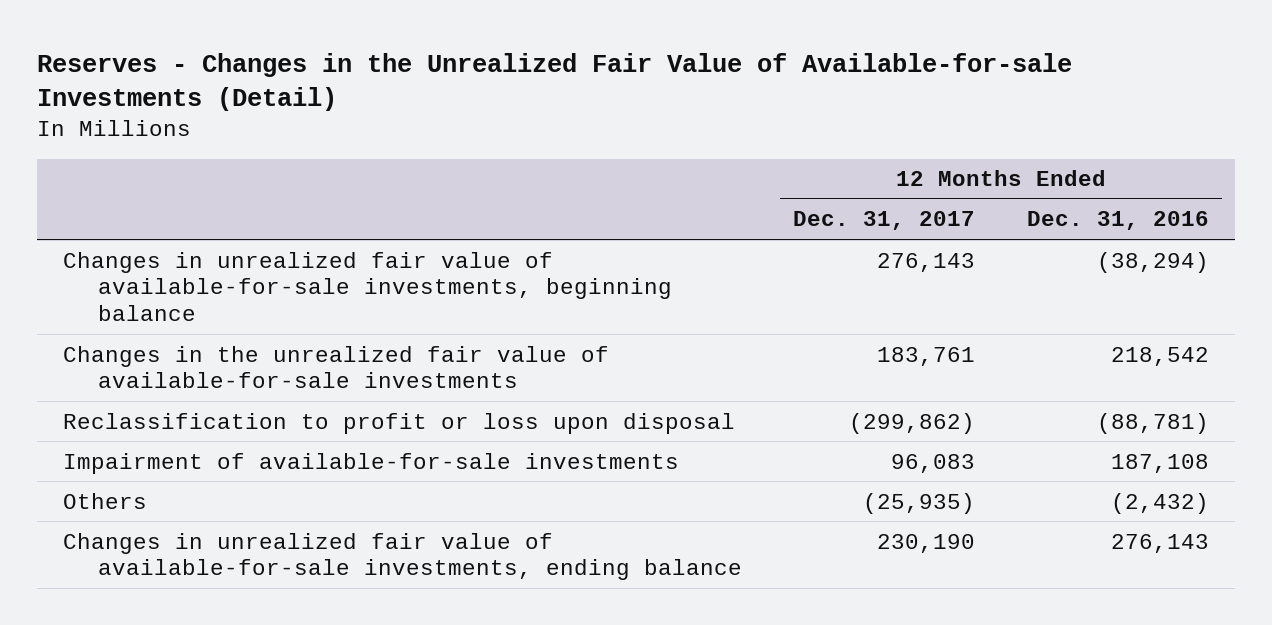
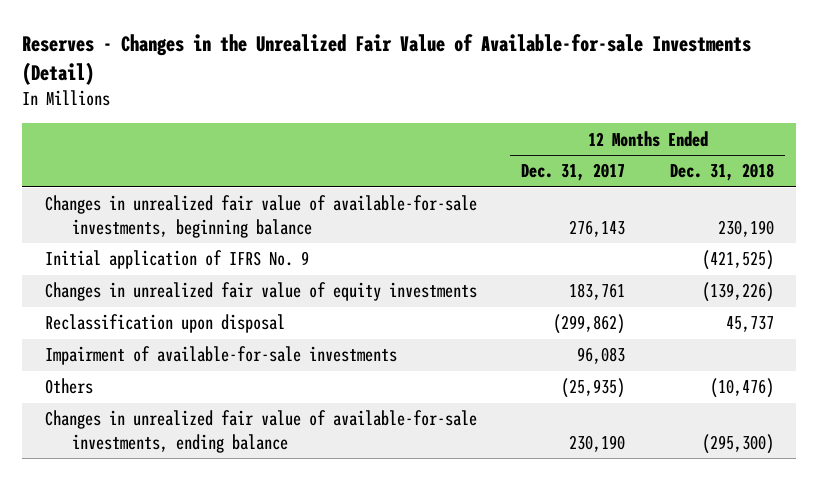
- | 12 Months Ended Dec. 31, 2017 | 12 Months Ended Dec. 31, 2016
+ | 12 Months Ended Dec. 31, 2017 | 12 Months Ended Dec. 31, 2018
- Changes in the unrealized fair value of available-for-sale investments | 183,761 | 218,542
- Reclassification to profit or loss upon disposal | (299,862) | (88,781)
+ Initial application of IFRS No. 9 | | (421,525)
+ Changes in unrealized fair value of equity investments | 183,761 | (139,226)
+ Reclassification upon disposal | (299,862) | 45,737

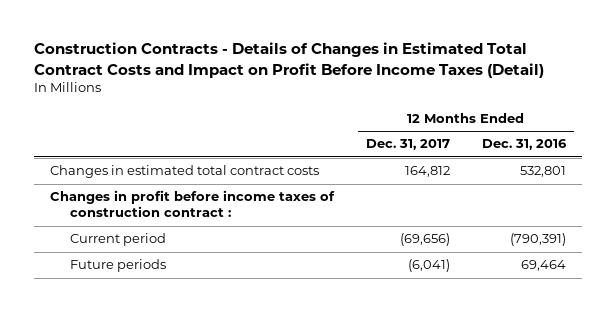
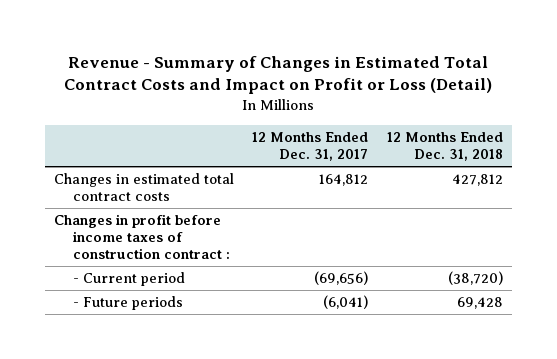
- Construction Contracts - Details of Changes in Estimated Total Contract Costs and Impact on Profit Before Income Taxes (Detail)
+ Revenue - Summary of Changes in Estimated Total Contract Costs and Impact on Profit or Loss (Detail)
- | 12 Months Ended Dec. 31, 2017 | 12 Months Ended Dec. 31, 2016
+ | 12 Months Ended Dec. 31, 2017 | 12 Months Ended Dec. 31, 2018
- Current period | (69,656) | (790,391)
- Future periods | (6,041) | 69,464
+ - Current period | (69,656) | (38,720)
+ - Future periods | (6,041) | 69,428

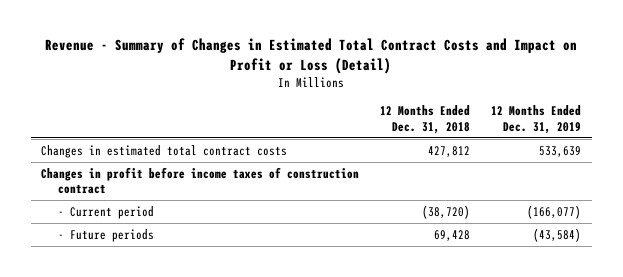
- | 12 Months Ended Dec. 31, 2017 | 12 Months Ended Dec. 31, 2018
+ | 12 Months Ended Dec. 31, 2018 | 12 Months Ended Dec. 31, 2019
- Changes in profit before income taxes of construction contract :
+ Changes in profit before income taxes of construction contract

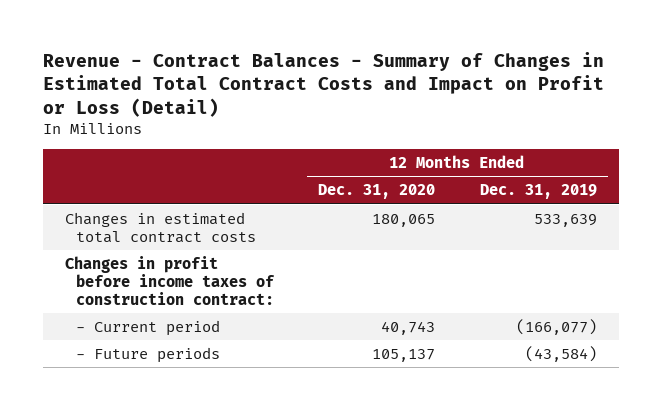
- Revenue - Summary of Changes in Estimated Total Contract Costs and Impact on Profit or Loss (Detail)
+ Revenue - Contract Balances - Summary of Changes in Estimated Total Contract Costs and Impact on Profit or Loss (Detail)
- | 12 Months Ended Dec. 31, 2018 | 12 Months Ended Dec. 31, 2019
+ | 12 Months Ended Dec. 31, 2020 | 12 Months Ended Dec. 31, 2019
- Changes in profit before income taxes of construction contract
+ Changes in profit before income taxes of construction contract:

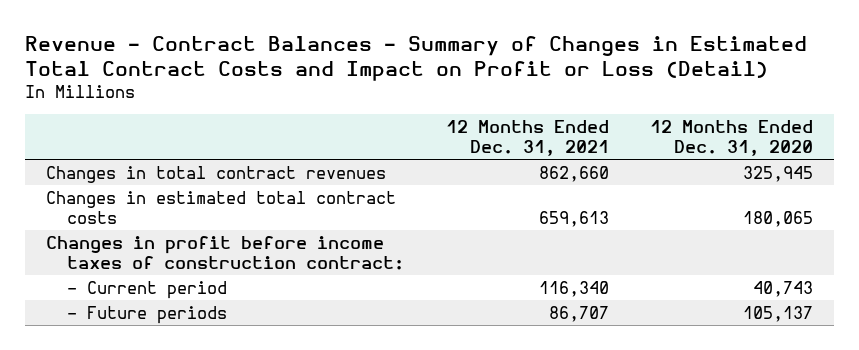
- | 12 Months Ended Dec. 31, 2020 | 12 Months Ended Dec. 31, 2019
+ | 12 Months Ended Dec. 31, 2021 | 12 Months Ended Dec. 31, 2020
+ Changes in total contract revenues | 862,660 | 325,945

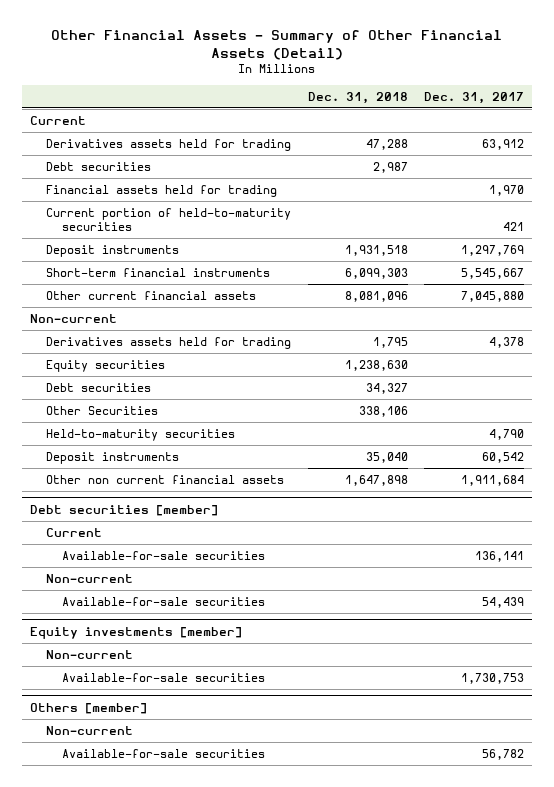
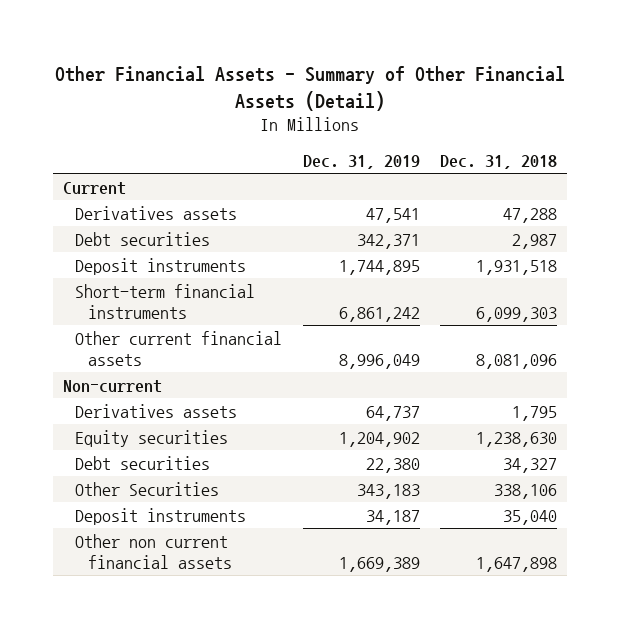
- | Dec. 31, 2018 | Dec. 31, 2017
+ | Dec. 31, 2019 | Dec. 31, 2018
- Derivatives assets held for trading | 47,288 | 63,912
+ Derivatives assets | 47,541 | 47,288
- Financial assets held for trading | | 1,970
- Current portion of held-to-maturity securities | | 421
- Derivatives assets held for trading | 1,795 | 4,378
+ Derivatives assets | 64,737 | 1,795
- Held-to-maturity securities | | 4,790
- Debt securities [member]
- Current
- Available-for-sale securities | | 136,141
- Non-current
- Available-for-sale securities | | 54,439
- Equity investments [member]
- Non-current
- Available-for-sale securities | | 1,730,753
- Others [member]
- Non-current
- Available-for-sale securities | | 56,782

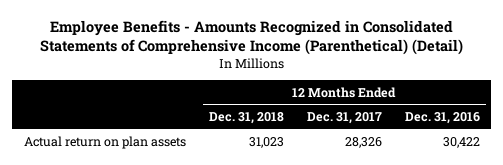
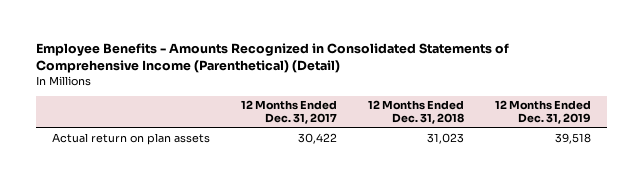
- | 12 Months Ended Dec. 31, 2018 | 12 Months Ended Dec. 31, 2017 | 12 Months Ended Dec. 31, 2016
+ | 12 Months Ended Dec. 31, 2017 | 12 Months Ended Dec. 31, 2018 | 12 Months Ended Dec. 31, 2019
- Actual return on plan assets | 31,023 | 28,326 | 30,422
+ Actual return on plan assets | 30,422 | 31,023 | 39,518

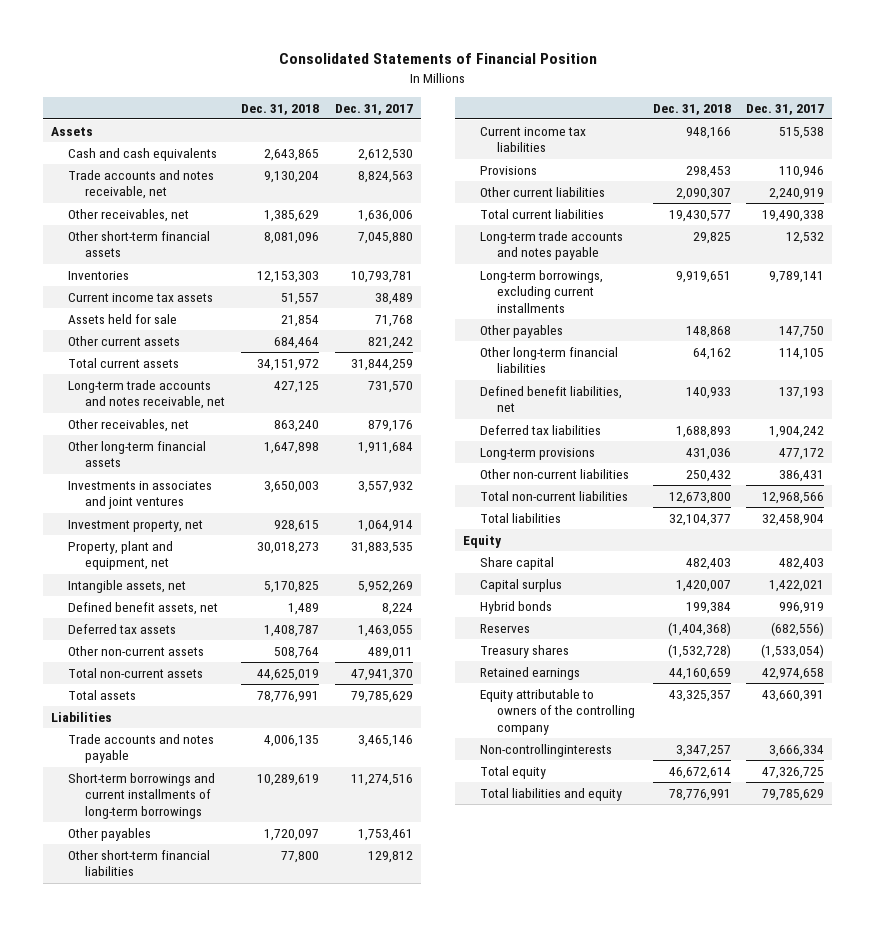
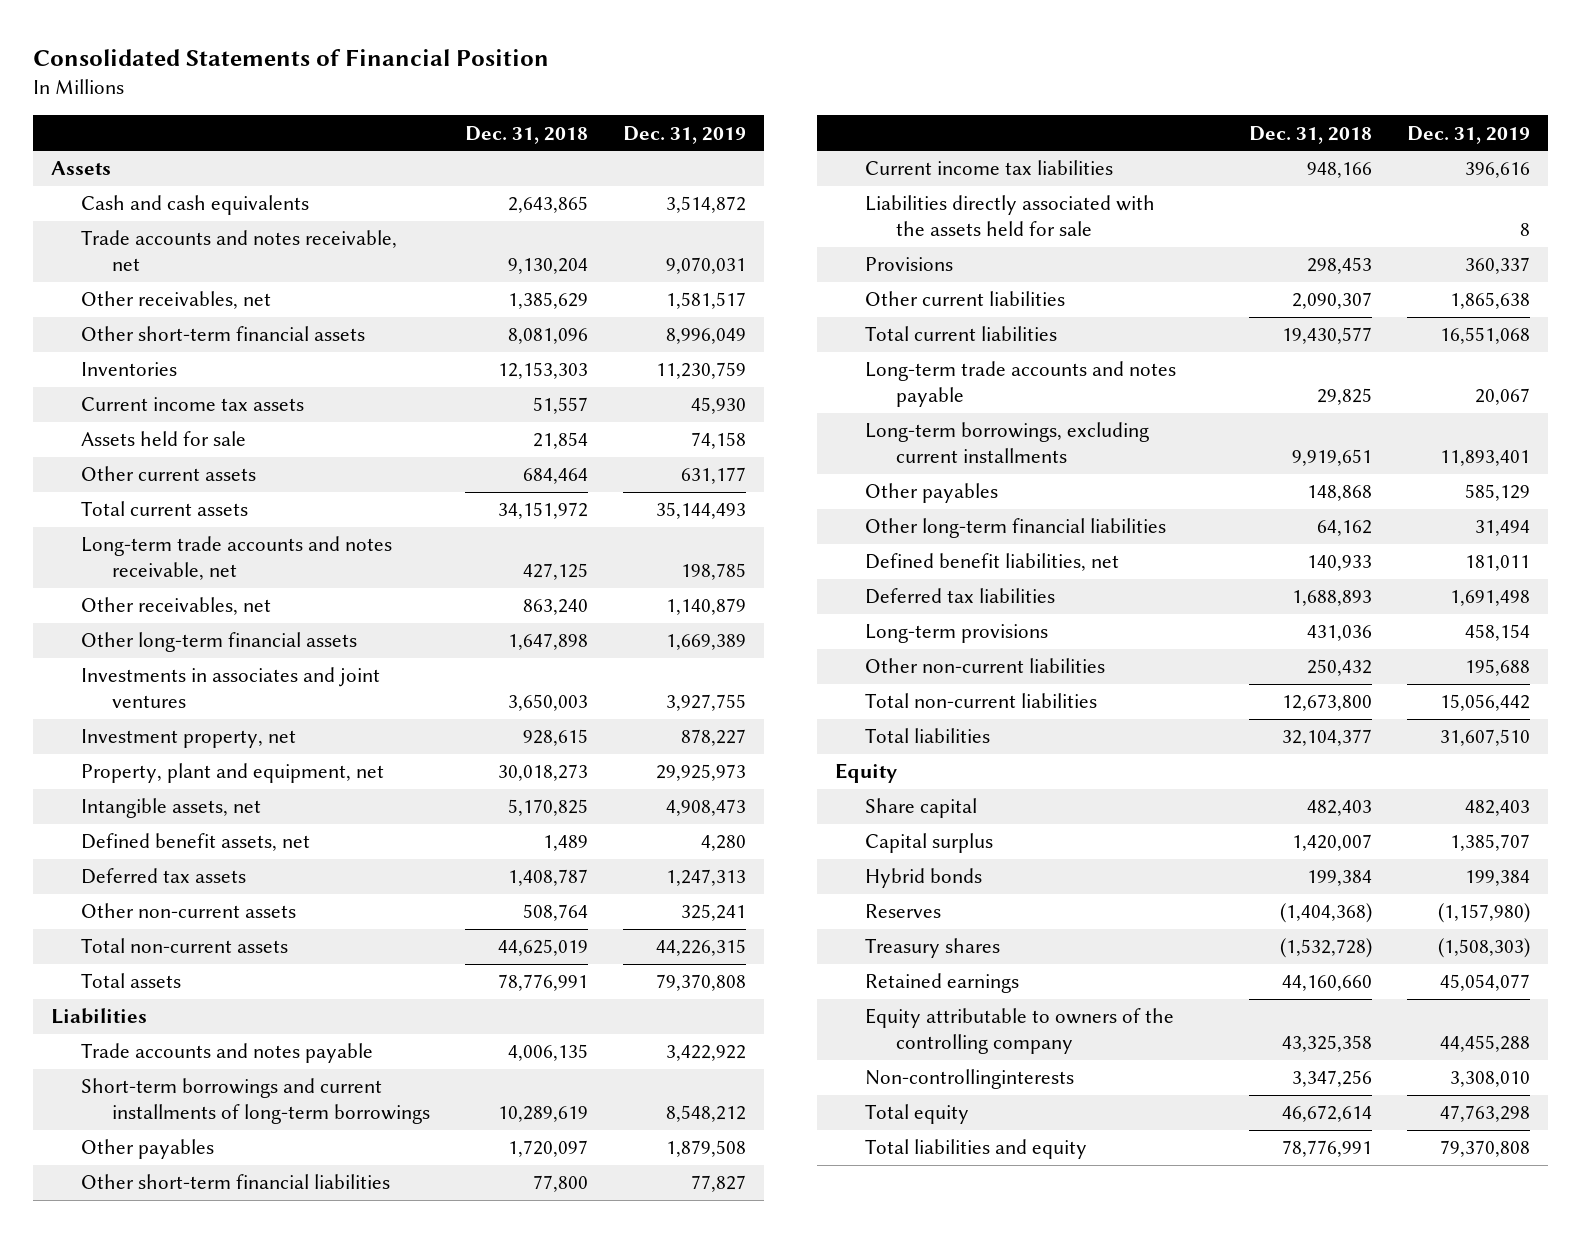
- | Dec. 31, 2018 | Dec. 31, 2017
+ | Dec. 31, 2018 | Dec. 31, 2019
+ Liabilities directly associated with the assets held for sale | | 8
- Retained earnings | 44,160,659 | 42,974,658
- Equity attributable to owners of the controlling company | 43,325,357 | 43,660,391
- Non-controllinginterests | 3,347,257 | 3,666,334
+ Retained earnings | 44,160,660 | 45,054,077
+ Equity attributable to owners of the controlling company | 43,325,358 | 44,455,288
+ Non-controllinginterests | 3,347,256 | 3,308,010

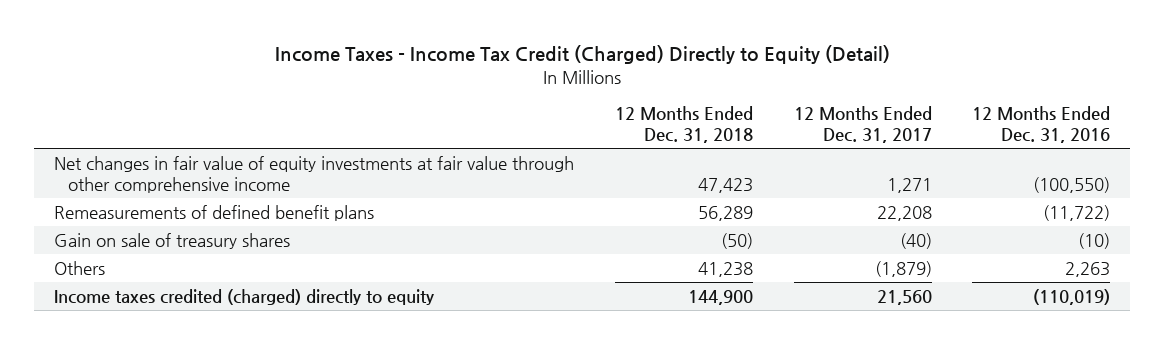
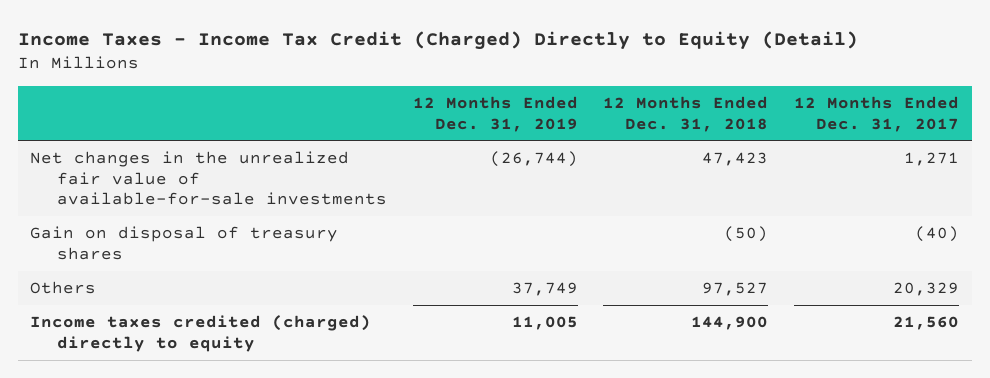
- | 12 Months Ended Dec. 31, 2018 | 12 Months Ended Dec. 31, 2017 | 12 Months Ended Dec. 31, 2016
+ | 12 Months Ended Dec. 31, 2019 | 12 Months Ended Dec. 31, 2018 | 12 Months Ended Dec. 31, 2017
- Net changes in fair value of equity investments at fair value through other comprehensive income | 47,423 | 1,271 | (100,550)
- Remeasurements of defined benefit plans | 56,289 | 22,208 | (11,722)
- Gain on sale of treasury shares | (50) | (40) | (10)
- Others | 41,238 | (1,879) | 2,263
+ Net changes in the unrealized fair value of available-for-sale investments | (26,744) | 47,423 | 1,271
+ Gain on disposal of treasury shares | | (50) | (40)
+ Others | 37,749 | 97,527 | 20,329

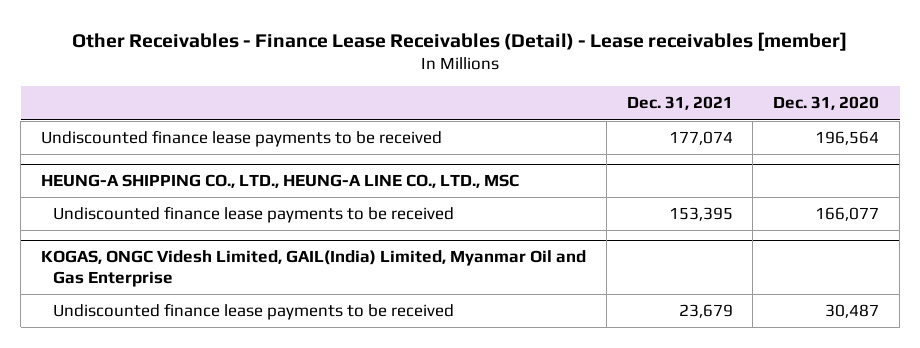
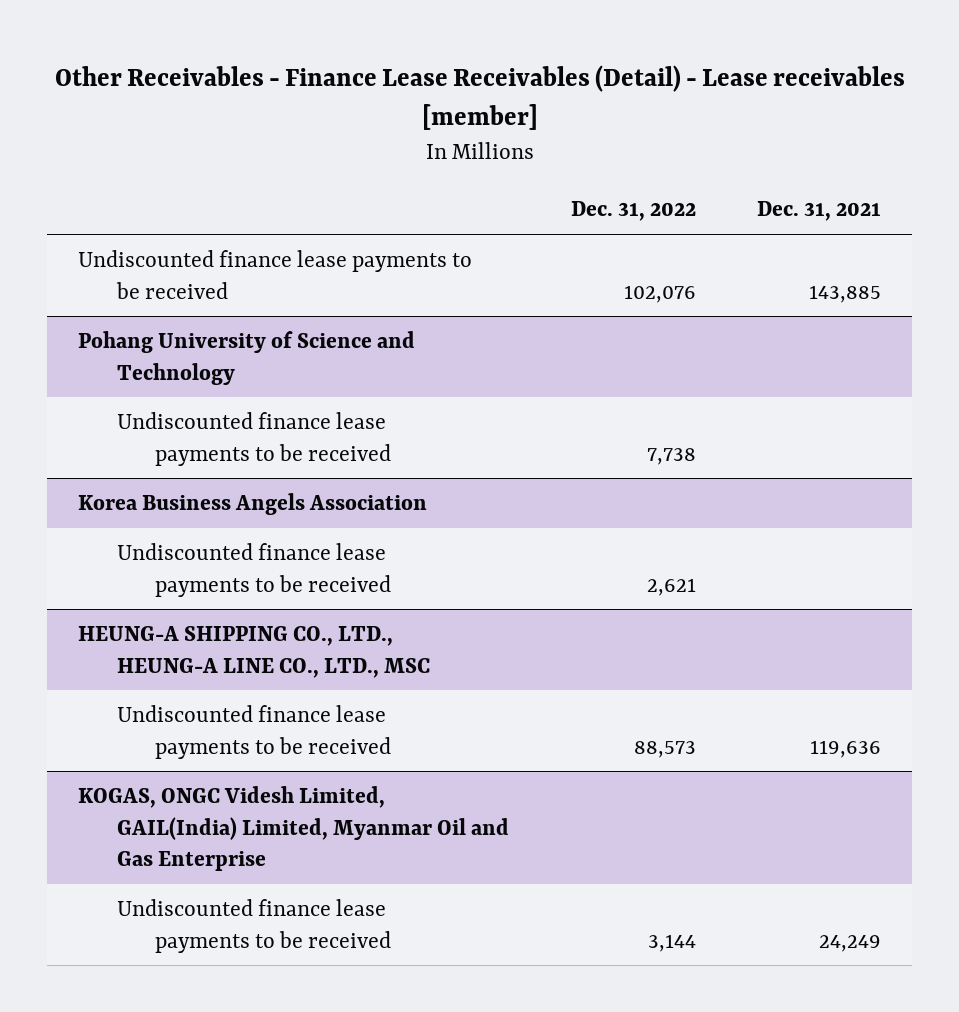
- | Dec. 31, 2021 | Dec. 31, 2020
+ | Dec. 31, 2022 | Dec. 31, 2021
- Undiscounted finance lease payments to be received | 177,074 | 196,564
+ Undiscounted finance lease payments to be received | 102,076 | 143,885
+ Pohang University of Science and Technology
+ Undiscounted finance lease payments to be received | 7,738 |
+ Korea Business Angels Association
+ Undiscounted finance lease payments to be received | 2,621 |
@ HEUNG-A SHIPPING CO., LTD., HEUNG-A LINE CO., LTD., MSC
- Undiscounted finance lease payments to be received | 153,395 | 166,077
+ Undiscounted finance lease payments to be received | 88,573 | 119,636
@ KOGAS, ONGC Videsh Limited, GAIL(India) Limited, Myanmar Oil and Gas Enterprise
- Undiscounted finance lease payments to be received | 23,679 | 30,487
+ Undiscounted finance lease payments to be received | 3,144 | 24,249

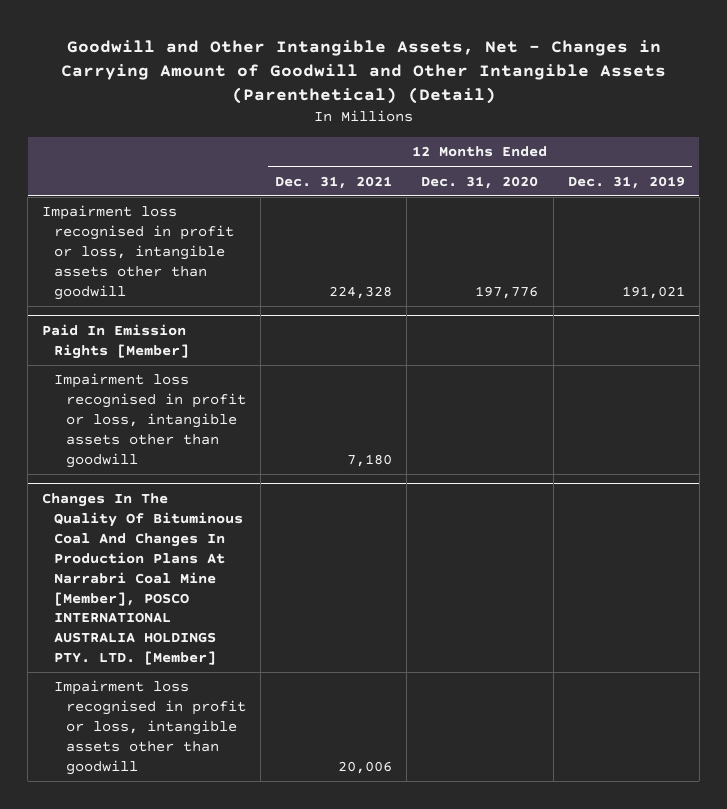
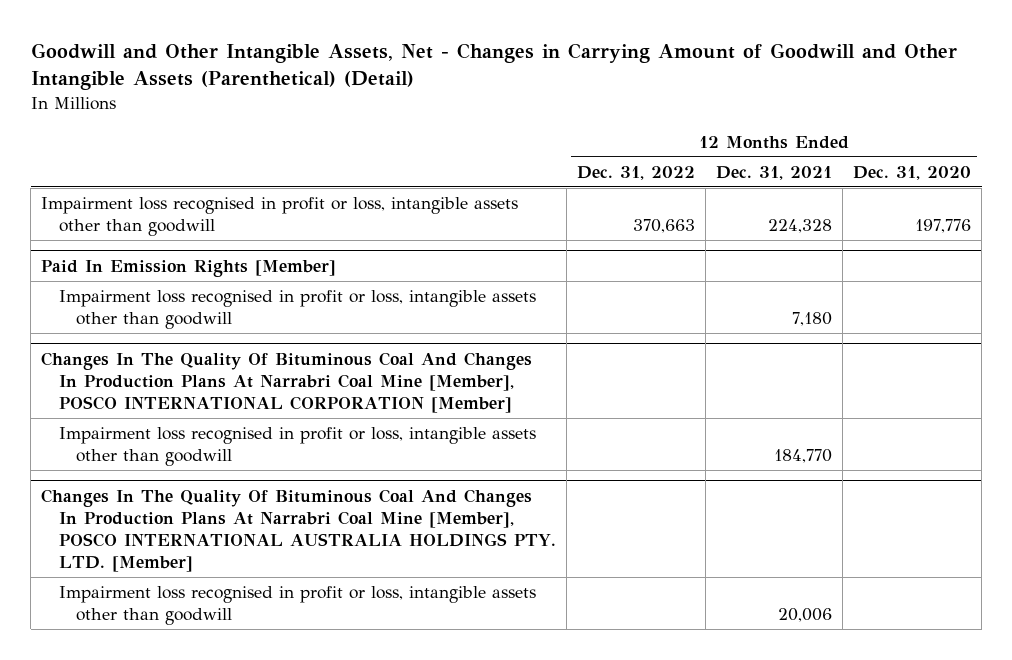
- | 12 Months Ended Dec. 31, 2021 | 12 Months Ended Dec. 31, 2020 | 12 Months Ended Dec. 31, 2019
+ | 12 Months Ended Dec. 31, 2022 | 12 Months Ended Dec. 31, 2021 | 12 Months Ended Dec. 31, 2020
+ Changes In The Quality Of Bituminous Coal And Changes In Production Plans At Narrabri Coal Mine [Member], POSCO INTERNATIONAL CORPORATION [Member]
+ Impairment loss recognised in profit or loss, intangible assets other than goodwill | | 184,770 |

